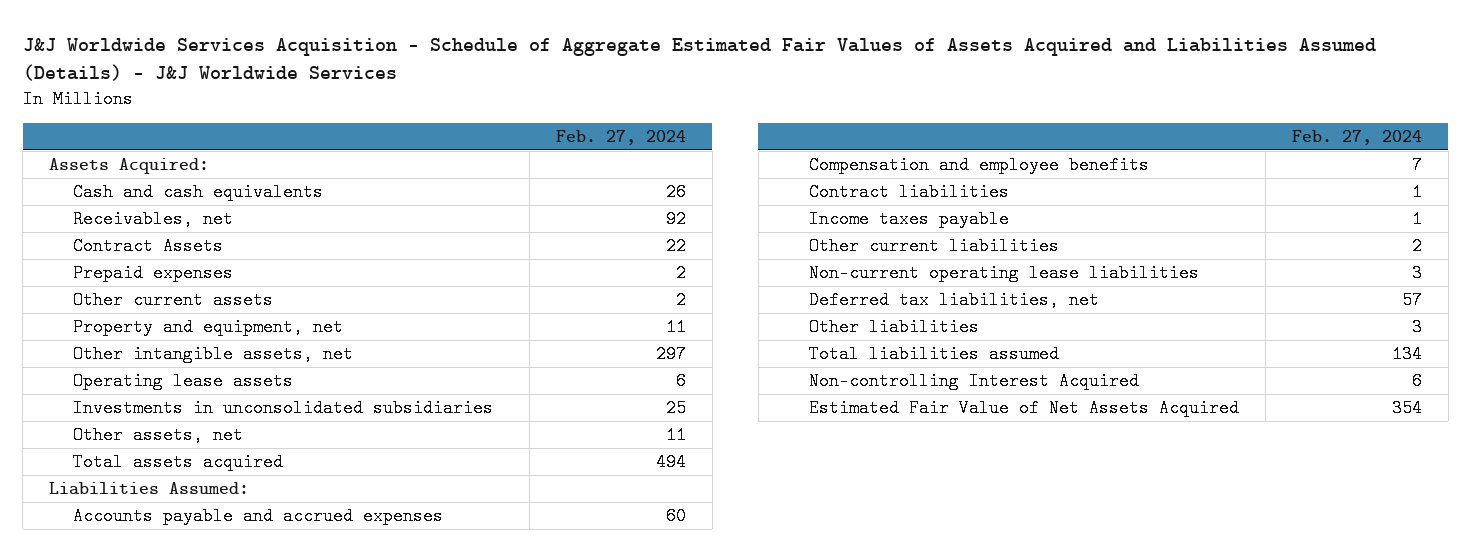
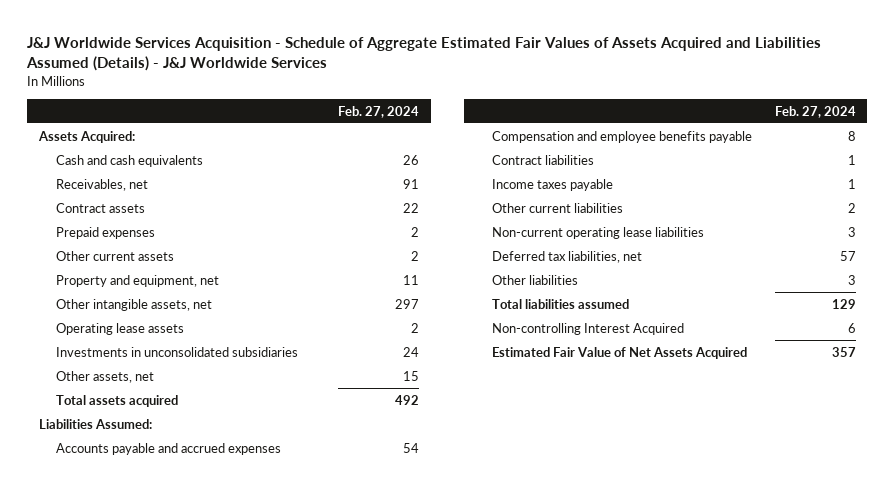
- Receivables, net | 92
- Contract Assets | 22
+ Receivables, net | 91
+ Contract assets | 22
- Operating lease assets | 6
- Investments in unconsolidated subsidiaries | 25
- Other assets, net | 11
- Total assets acquired | 494
+ Operating lease assets | 2
+ Investments in unconsolidated subsidiaries | 24
+ Other assets, net | 15
+ Total assets acquired | 492
- Accounts payable and accrued expenses | 60
- Compensation and employee benefits | 7
+ Accounts payable and accrued expenses | 54
+ Compensation and employee benefits payable | 8
- Total liabilities assumed | 134
+ Total liabilities assumed | 129
- Estimated Fair Value of Net Assets Acquired | 354
+ Estimated Fair Value of Net Assets Acquired | 357

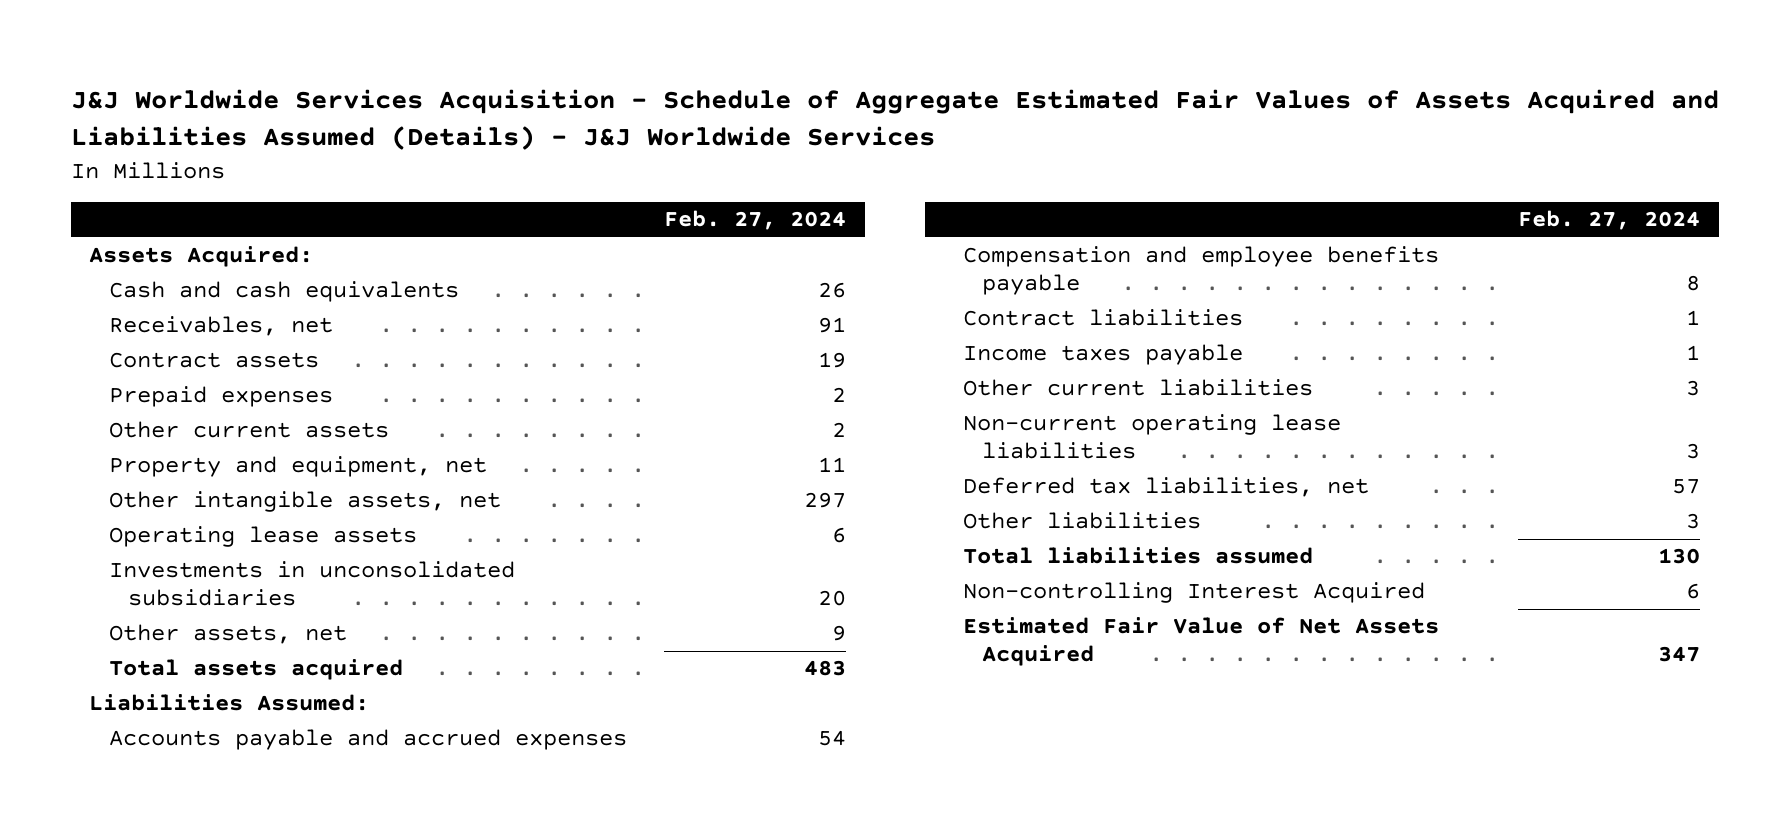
- Contract assets | 22
+ Contract assets | 19
- Operating lease assets | 2
- Investments in unconsolidated subsidiaries | 24
- Other assets, net | 15
- Total assets acquired | 492
+ Operating lease assets | 6
+ Investments in unconsolidated subsidiaries | 20
+ Other assets, net | 9
+ Total assets acquired | 483
- Other current liabilities | 2
+ Other current liabilities | 3
- Total liabilities assumed | 129
+ Total liabilities assumed | 130
- Estimated Fair Value of Net Assets Acquired | 357
+ Estimated Fair Value of Net Assets Acquired | 347

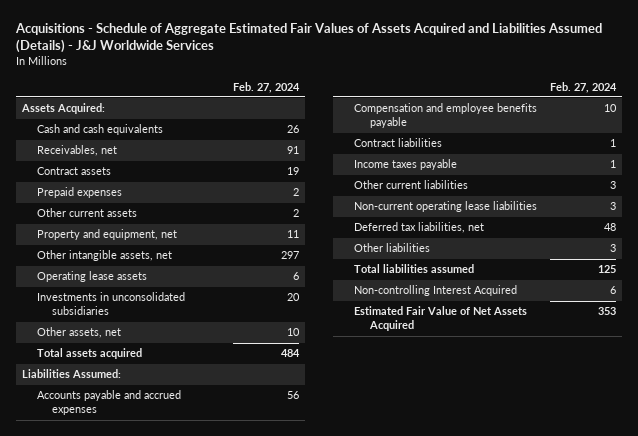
- J&J Worldwide Services Acquisition - Schedule of Aggregate Estimated Fair Values of Assets Acquired and Liabilities Assumed (Details) - J&J Worldwide Services
+ Acquisitions - Schedule of Aggregate Estimated Fair Values of Assets Acquired and Liabilities Assumed (Details) - J&J Worldwide Services
- Other assets, net | 9
- Total assets acquired | 483
+ Other assets, net | 10
+ Total assets acquired | 484
- Accounts payable and accrued expenses | 54
- Compensation and employee benefits payable | 8
+ Accounts payable and accrued expenses | 56
+ Compensation and employee benefits payable | 10
- Deferred tax liabilities, net | 57
+ Deferred tax liabilities, net | 48
- Total liabilities assumed | 130
+ Total liabilities assumed | 125
- Estimated Fair Value of Net Assets Acquired | 347
+ Estimated Fair Value of Net Assets Acquired | 353

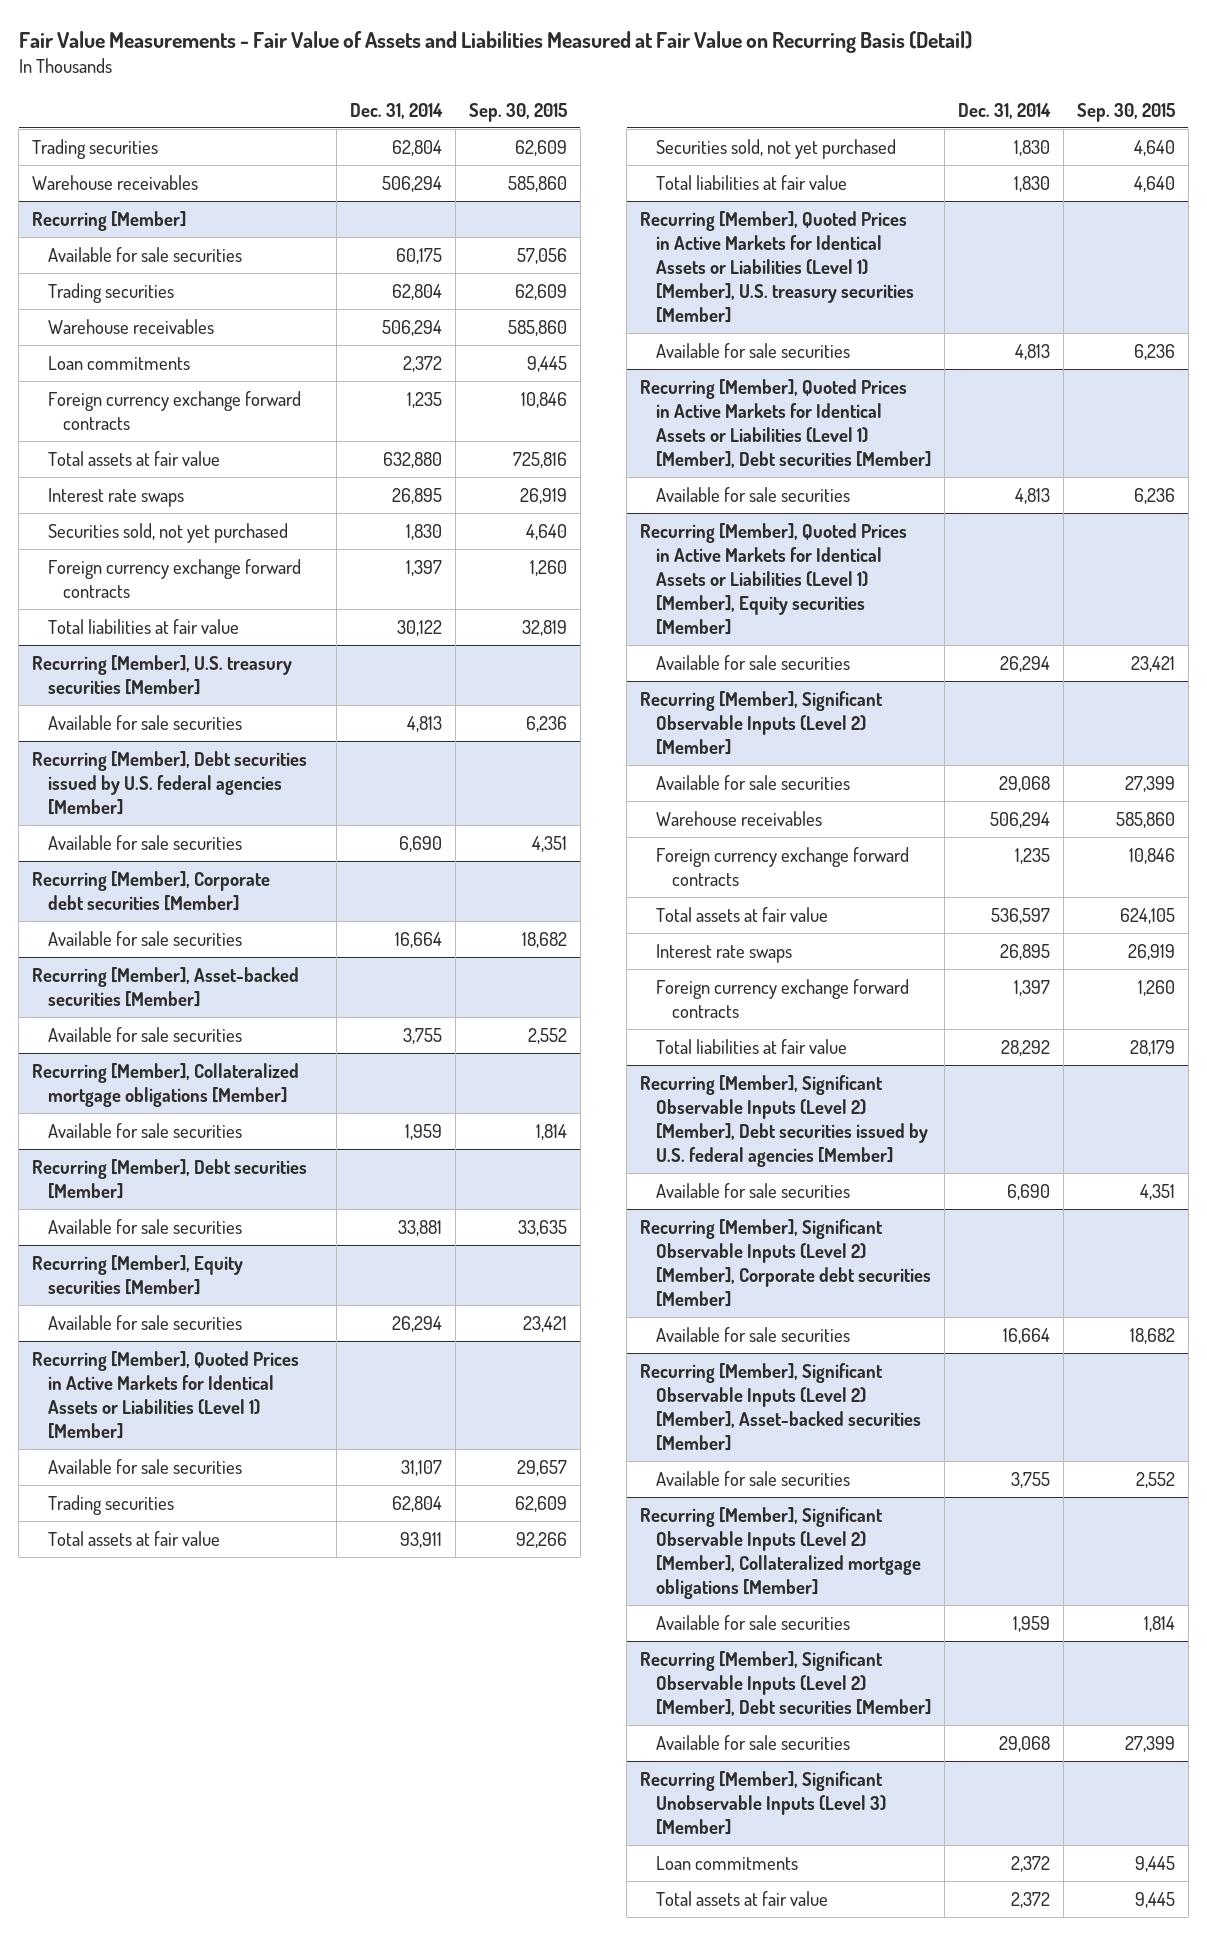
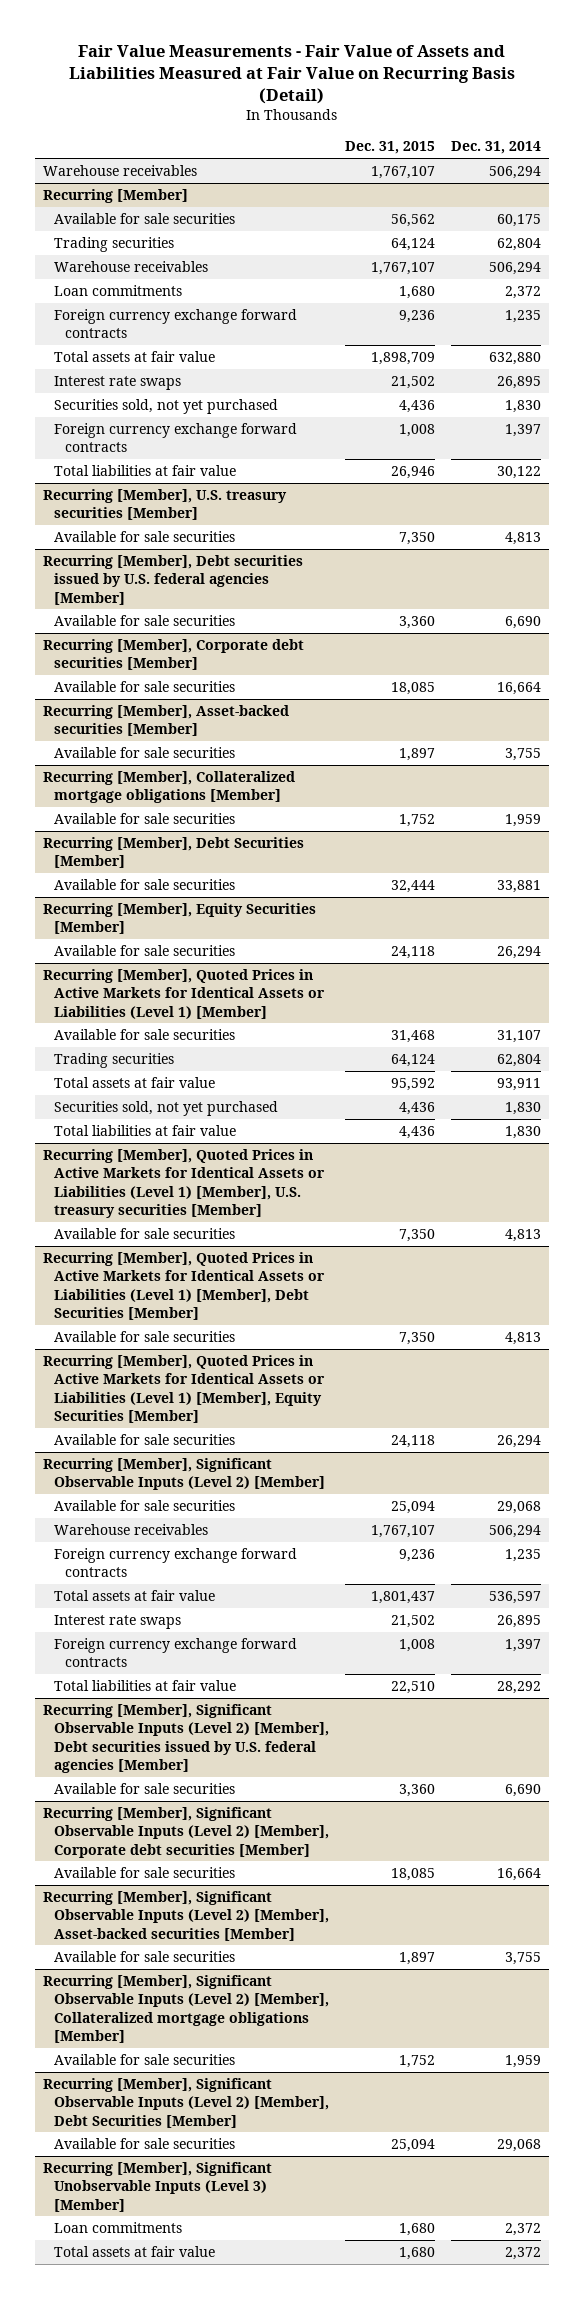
- | Dec. 31, 2014 | Sep. 30, 2015
+ | Dec. 31, 2015 | Dec. 31, 2014
- Trading securities | 62,804 | 62,609
- Recurring [Member], Debt securities [Member]
+ Recurring [Member], Debt Securities [Member]
- Recurring [Member], Equity securities [Member]
+ Recurring [Member], Equity Securities [Member]
- Recurring [Member], Quoted Prices in Active Markets for Identical Assets or Liabilities (Level 1) [Member], Debt securities [Member]
+ Recurring [Member], Quoted Prices in Active Markets for Identical Assets or Liabilities (Level 1) [Member], Debt Securities [Member]
- Recurring [Member], Quoted Prices in Active Markets for Identical Assets or Liabilities (Level 1) [Member], Equity securities [Member]
+ Recurring [Member], Quoted Prices in Active Markets for Identical Assets or Liabilities (Level 1) [Member], Equity Securities [Member]
- Recurring [Member], Significant Observable Inputs (Level 2) [Member], Debt securities [Member]
+ Recurring [Member], Significant Observable Inputs (Level 2) [Member], Debt Securities [Member]

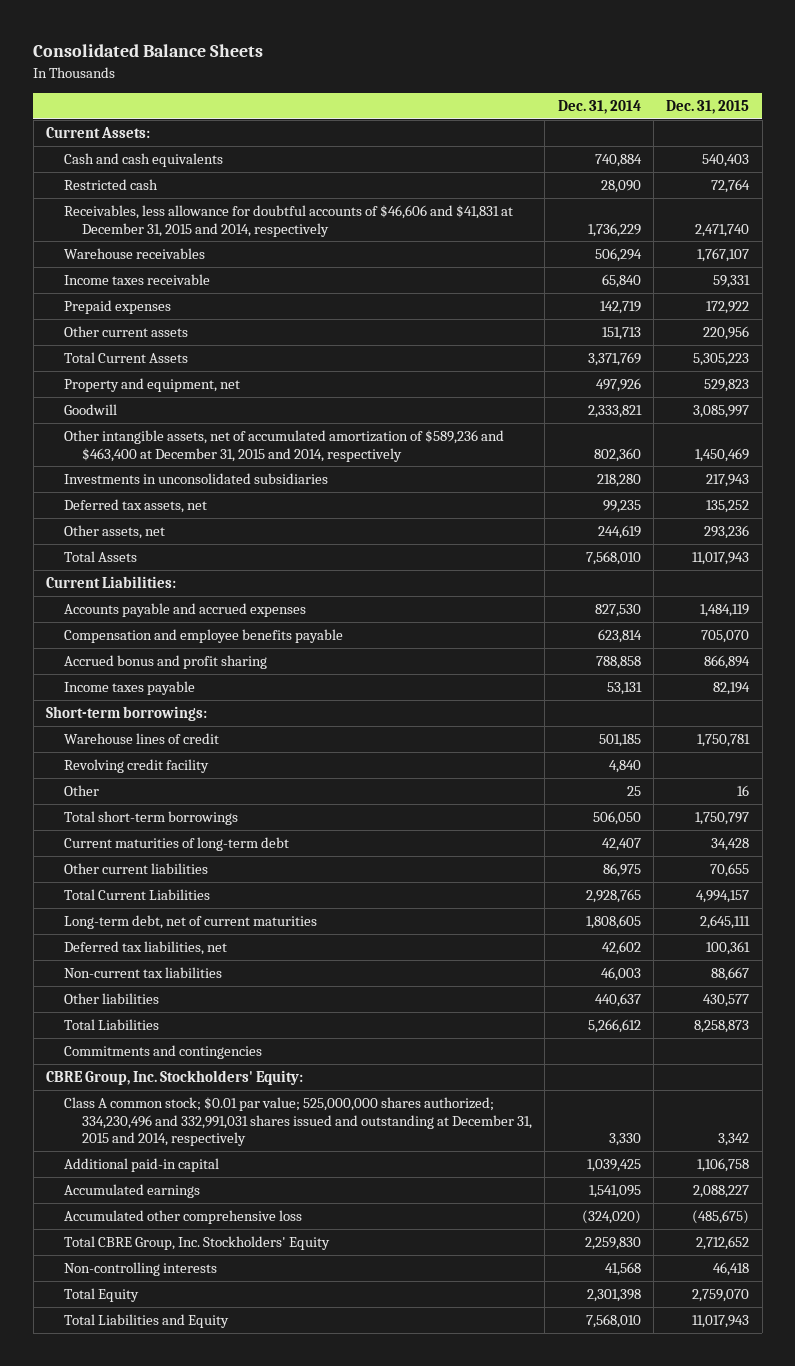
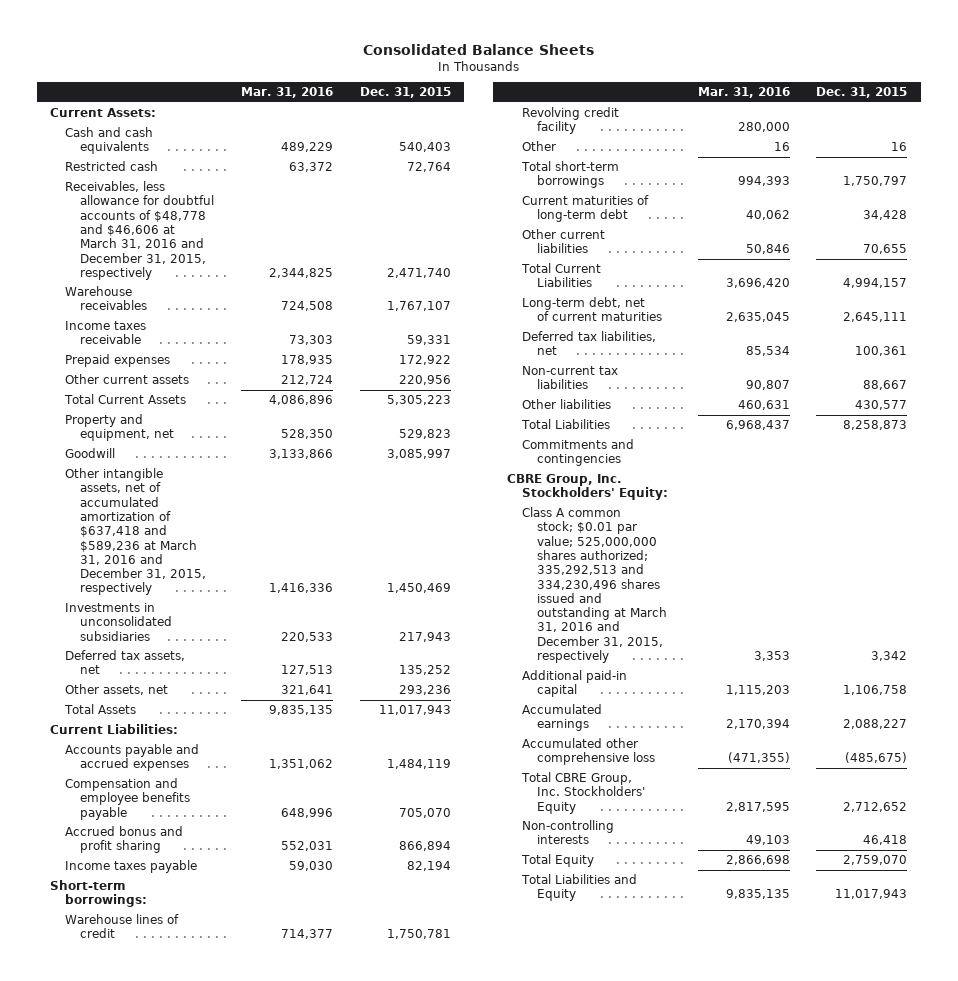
- | Dec. 31, 2014 | Dec. 31, 2015
+ | Mar. 31, 2016 | Dec. 31, 2015
- Receivables, less allowance for doubtful accounts of $46,606 and $41,831 at December 31, 2015 and 2014, respectively | 1,736,229 | 2,471,740
+ Receivables, less allowance for doubtful accounts of $48,778 and $46,606 at March 31, 2016 and December 31, 2015, respectively | 2,344,825 | 2,471,740
- Other intangible assets, net of accumulated amortization of $589,236 and $463,400 at December 31, 2015 and 2014, respectively | 802,360 | 1,450,469
+ Other intangible assets, net of accumulated amortization of $637,418 and $589,236 at March 31, 2016 and December 31, 2015, respectively | 1,416,336 | 1,450,469
- Class A common stock; $0.01 par value; 525,000,000 shares authorized; 334,230,496 and 332,991,031 shares issued and outstanding at December 31, 2015 and 2014, respectively | 3,330 | 3,342
+ Class A common stock; $0.01 par value; 525,000,000 shares authorized; 335,292,513 and 334,230,496 shares issued and outstanding at March 31, 2016 and December 31, 2015, respectively | 3,353 | 3,342

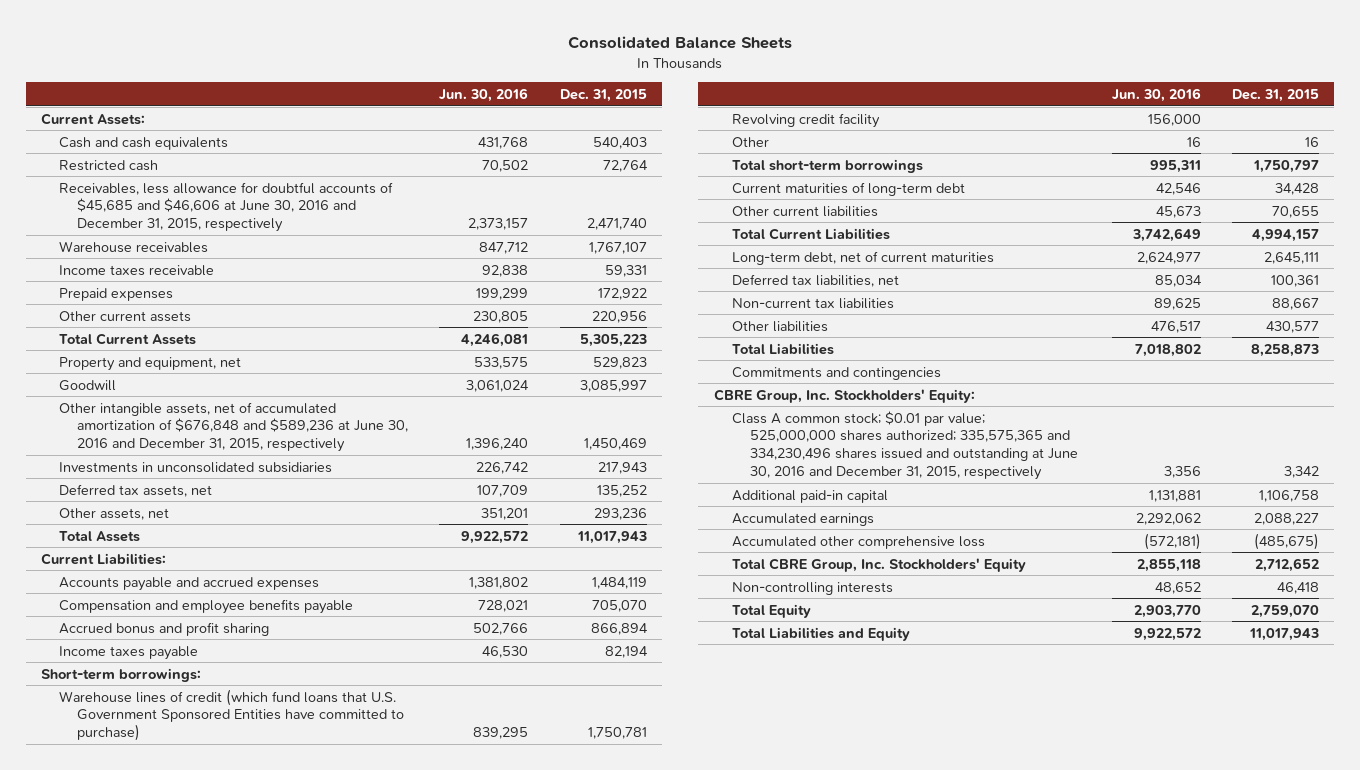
- | Mar. 31, 2016 | Dec. 31, 2015
+ | Jun. 30, 2016 | Dec. 31, 2015
- Receivables, less allowance for doubtful accounts of $48,778 and $46,606 at March 31, 2016 and December 31, 2015, respectively | 2,344,825 | 2,471,740
+ Receivables, less allowance for doubtful accounts of $45,685 and $46,606 at June 30, 2016 and December 31, 2015, respectively | 2,373,157 | 2,471,740
- Other intangible assets, net of accumulated amortization of $637,418 and $589,236 at March 31, 2016 and December 31, 2015, respectively | 1,416,336 | 1,450,469
+ Other intangible assets, net of accumulated amortization of $676,848 and $589,236 at June 30, 2016 and December 31, 2015, respectively | 1,396,240 | 1,450,469
- Warehouse lines of credit | 714,377 | 1,750,781
+ Warehouse lines of credit (which fund loans that U.S. Government Sponsored Entities have committed to purchase) | 839,295 | 1,750,781
- Class A common stock; $0.01 par value; 525,000,000 shares authorized; 335,292,513 and 334,230,496 shares issued and outstanding at March 31, 2016 and December 31, 2015, respectively | 3,353 | 3,342
+ Class A common stock; $0.01 par value; 525,000,000 shares authorized; 335,575,365 and 334,230,496 shares issued and outstanding at June 30, 2016 and December 31, 2015, respectively | 3,356 | 3,342

